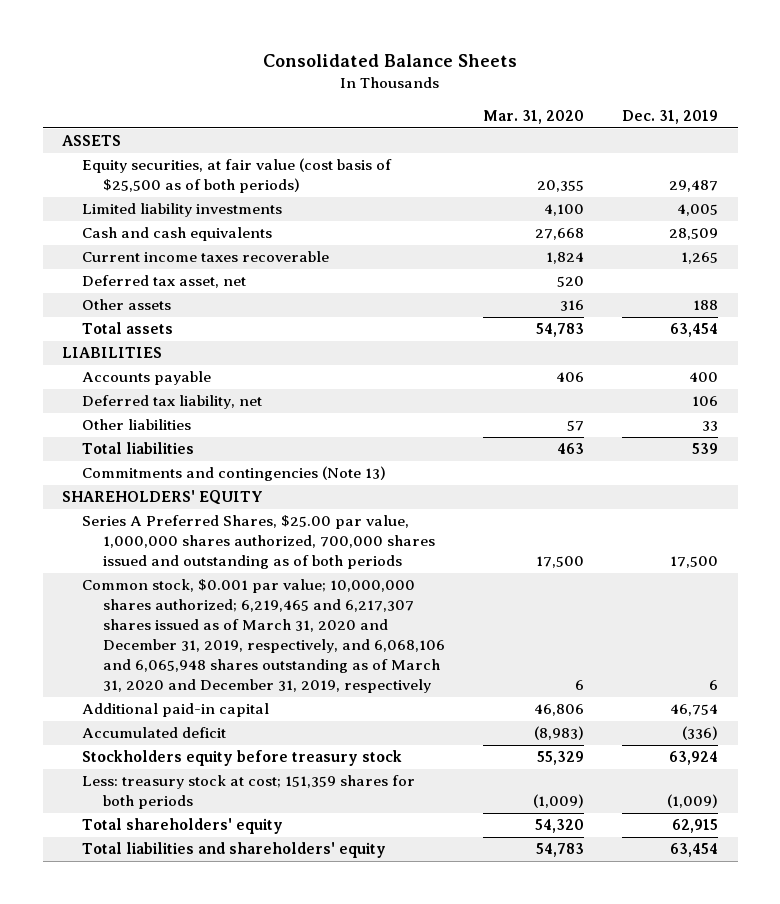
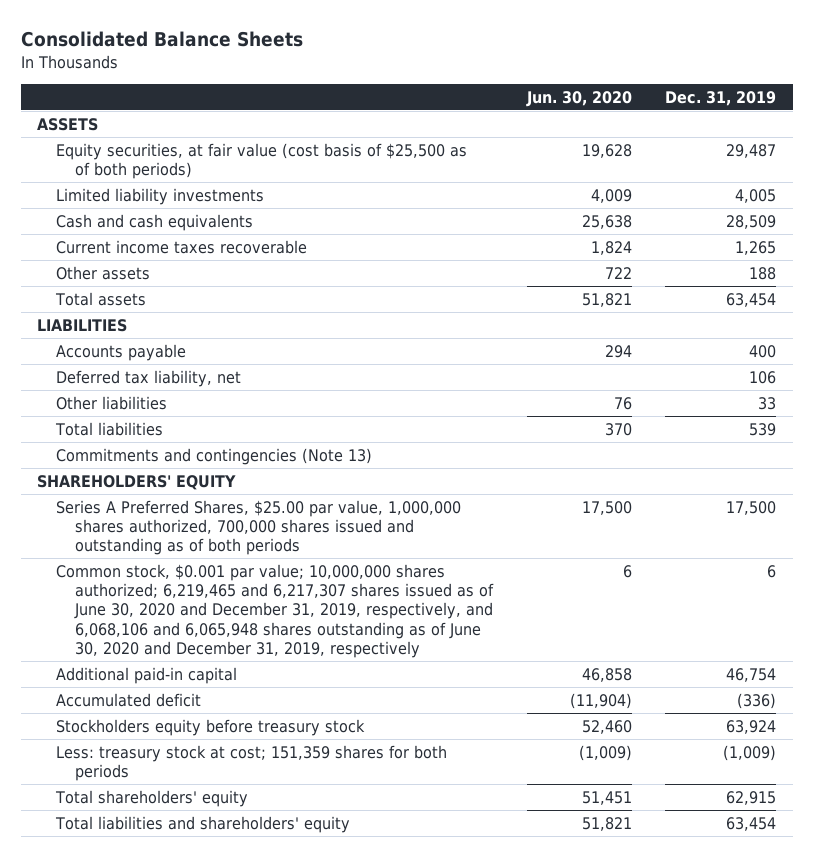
- | Mar. 31, 2020 | Dec. 31, 2019
+ | Jun. 30, 2020 | Dec. 31, 2019
- Deferred tax asset, net | 520 |
- Common stock, $0.001 par value; 10,000,000 shares authorized; 6,219,465 and 6,217,307 shares issued as of March 31, 2020 and December 31, 2019, respectively, and 6,068,106 and 6,065,948 shares outstanding as of March 31, 2020 and December 31, 2019, respectively | 6 | 6
+ Common stock, $0.001 par value; 10,000,000 shares authorized; 6,219,465 and 6,217,307 shares issued as of June 30, 2020 and December 31, 2019, respectively, and 6,068,106 and 6,065,948 shares outstanding as of June 30, 2020 and December 31, 2019, respectively | 6 | 6

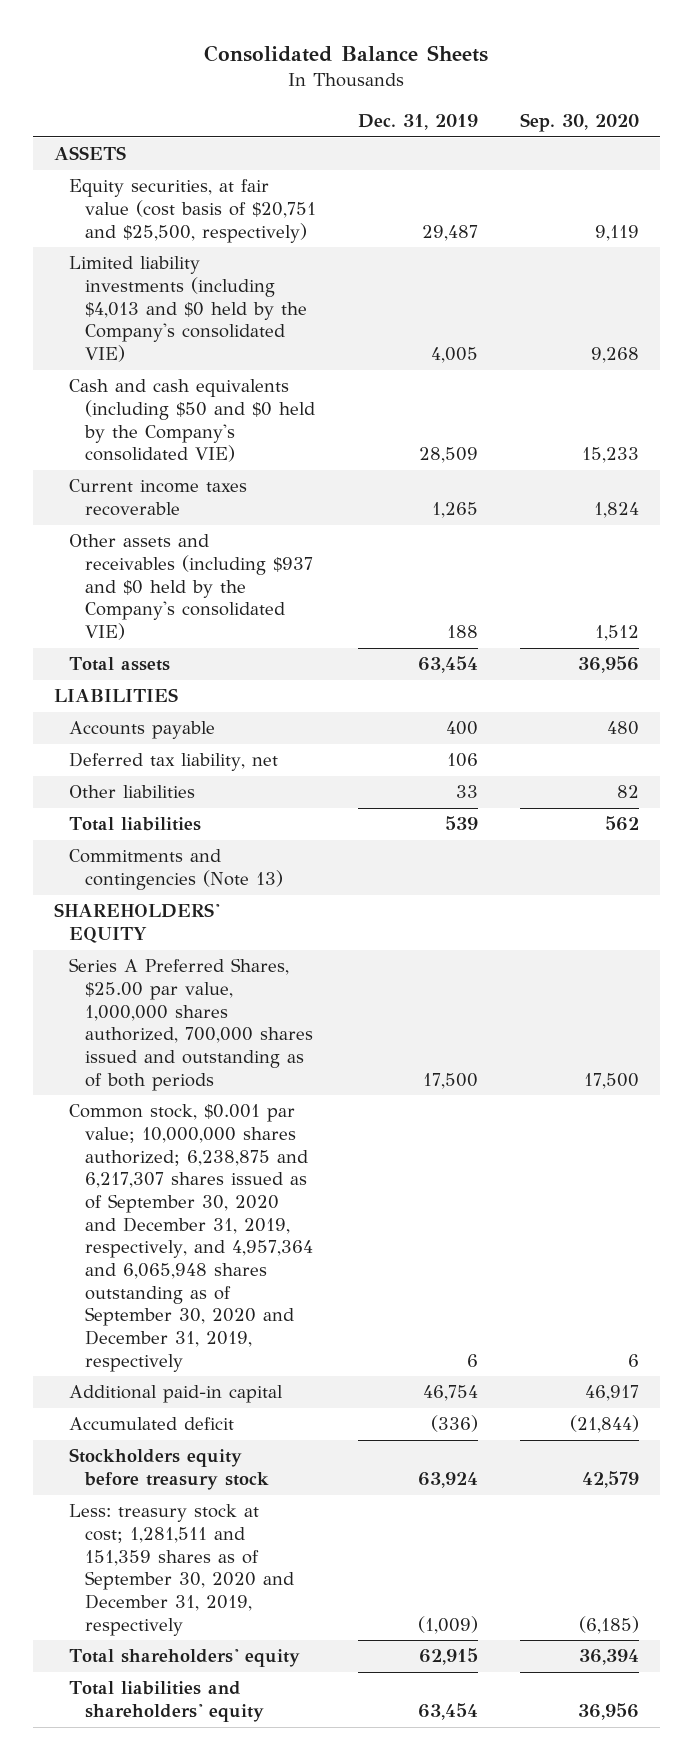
- | Jun. 30, 2020 | Dec. 31, 2019
+ | Dec. 31, 2019 | Sep. 30, 2020
- Equity securities, at fair value (cost basis of $25,500 as of both periods) | 19,628 | 29,487
- Limited liability investments | 4,009 | 4,005
- Cash and cash equivalents | 25,638 | 28,509
+ Equity securities, at fair value (cost basis of $20,751 and $25,500, respectively) | 29,487 | 9,119
+ Limited liability investments (including $4,013 and $0 held by the Company's consolidated VIE) | 4,005 | 9,268
+ Cash and cash equivalents (including $50 and $0 held by the Company's consolidated VIE) | 28,509 | 15,233
- Other assets | 722 | 188
+ Other assets and receivables (including $937 and $0 held by the Company's consolidated VIE) | 188 | 1,512
- Common stock, $0.001 par value; 10,000,000 shares authorized; 6,219,465 and 6,217,307 shares issued as of June 30, 2020 and December 31, 2019, respectively, and 6,068,106 and 6,065,948 shares outstanding as of June 30, 2020 and December 31, 2019, respectively | 6 | 6
+ Common stock, $0.001 par value; 10,000,000 shares authorized; 6,238,875 and 6,217,307 shares issued as of September 30, 2020 and December 31, 2019, respectively, and 4,957,364 and 6,065,948 shares outstanding as of September 30, 2020 and December 31, 2019, respectively | 6 | 6
- Less: treasury stock at cost; 151,359 shares for both periods | (1,009) | (1,009)
+ Less: treasury stock at cost; 1,281,511 and 151,359 shares as of September 30, 2020 and December 31, 2019, respectively | (1,009) | (6,185)

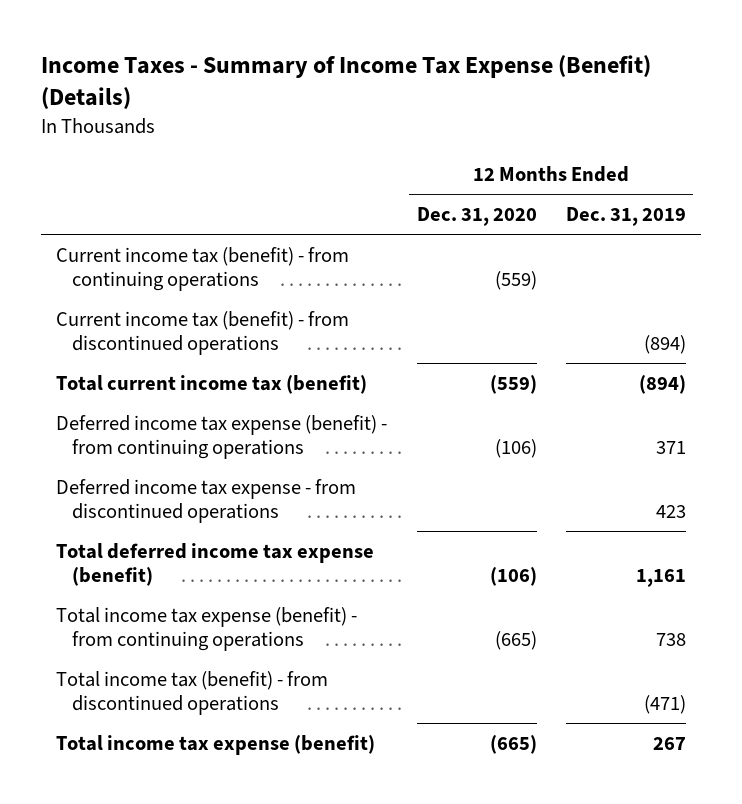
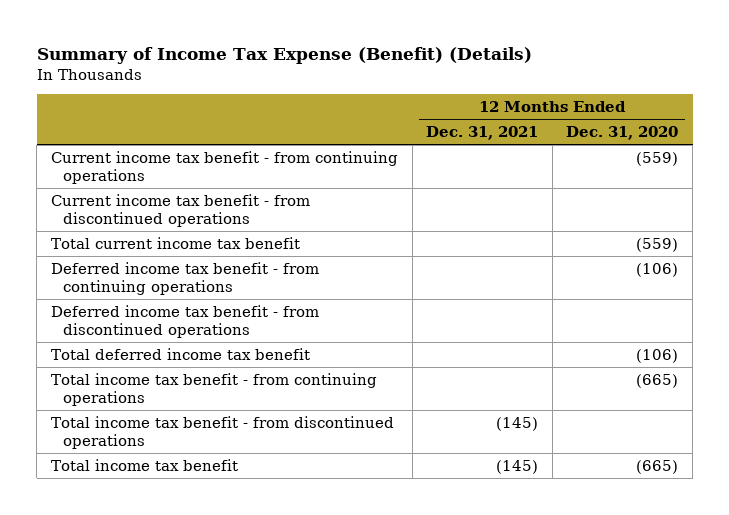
- Income Taxes - Summary of Income Tax Expense (Benefit) (Details)
+ Summary of Income Tax Expense (Benefit) (Details)
- | 12 Months Ended Dec. 31, 2020 | 12 Months Ended Dec. 31, 2019
+ | 12 Months Ended Dec. 31, 2021 | 12 Months Ended Dec. 31, 2020
- Current income tax (benefit) - from continuing operations | (559) |
- Current income tax (benefit) - from discontinued operations | | (894)
- Total current income tax (benefit) | (559) | (894)
- Deferred income tax expense (benefit) - from continuing operations | (106) | 371
- Deferred income tax expense - from discontinued operations | | 423
- Total deferred income tax expense (benefit) | (106) | 1,161
- Total income tax expense (benefit) - from continuing operations | (665) | 738
- Total income tax (benefit) - from discontinued operations | | (471)
- Total income tax expense (benefit) | (665) | 267
+ Current income tax benefit - from continuing operations | | (559)
+ Current income tax benefit - from discontinued operations
+ Total current income tax benefit | | (559)
+ Deferred income tax benefit - from continuing operations | | (106)
+ Deferred income tax benefit - from discontinued operations
+ Total deferred income tax benefit | | (106)
+ Total income tax benefit - from continuing operations | | (665)
+ Total income tax benefit - from discontinued operations | (145) |
+ Total income tax benefit | (145) | (665)

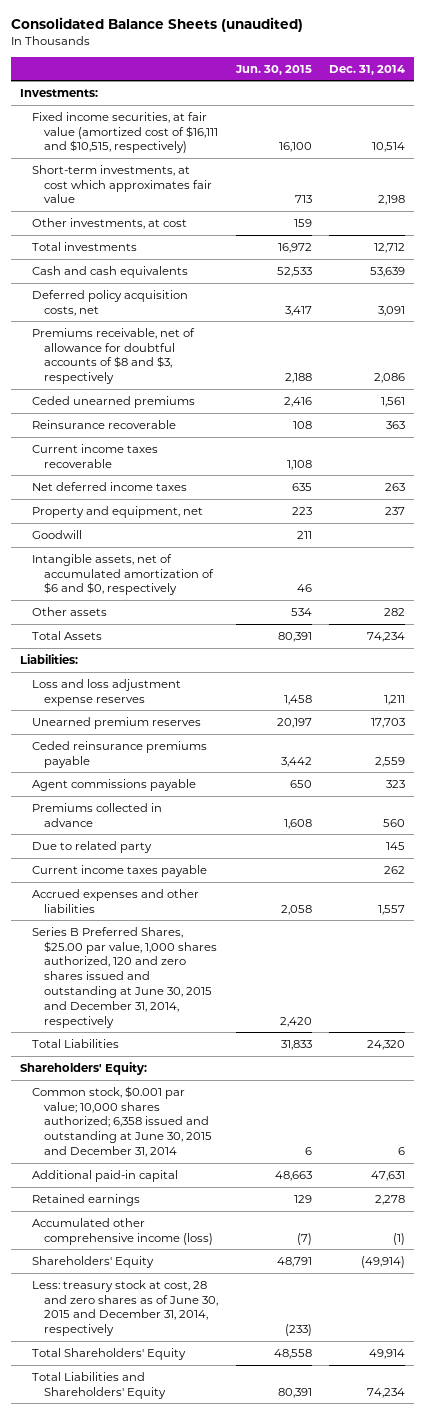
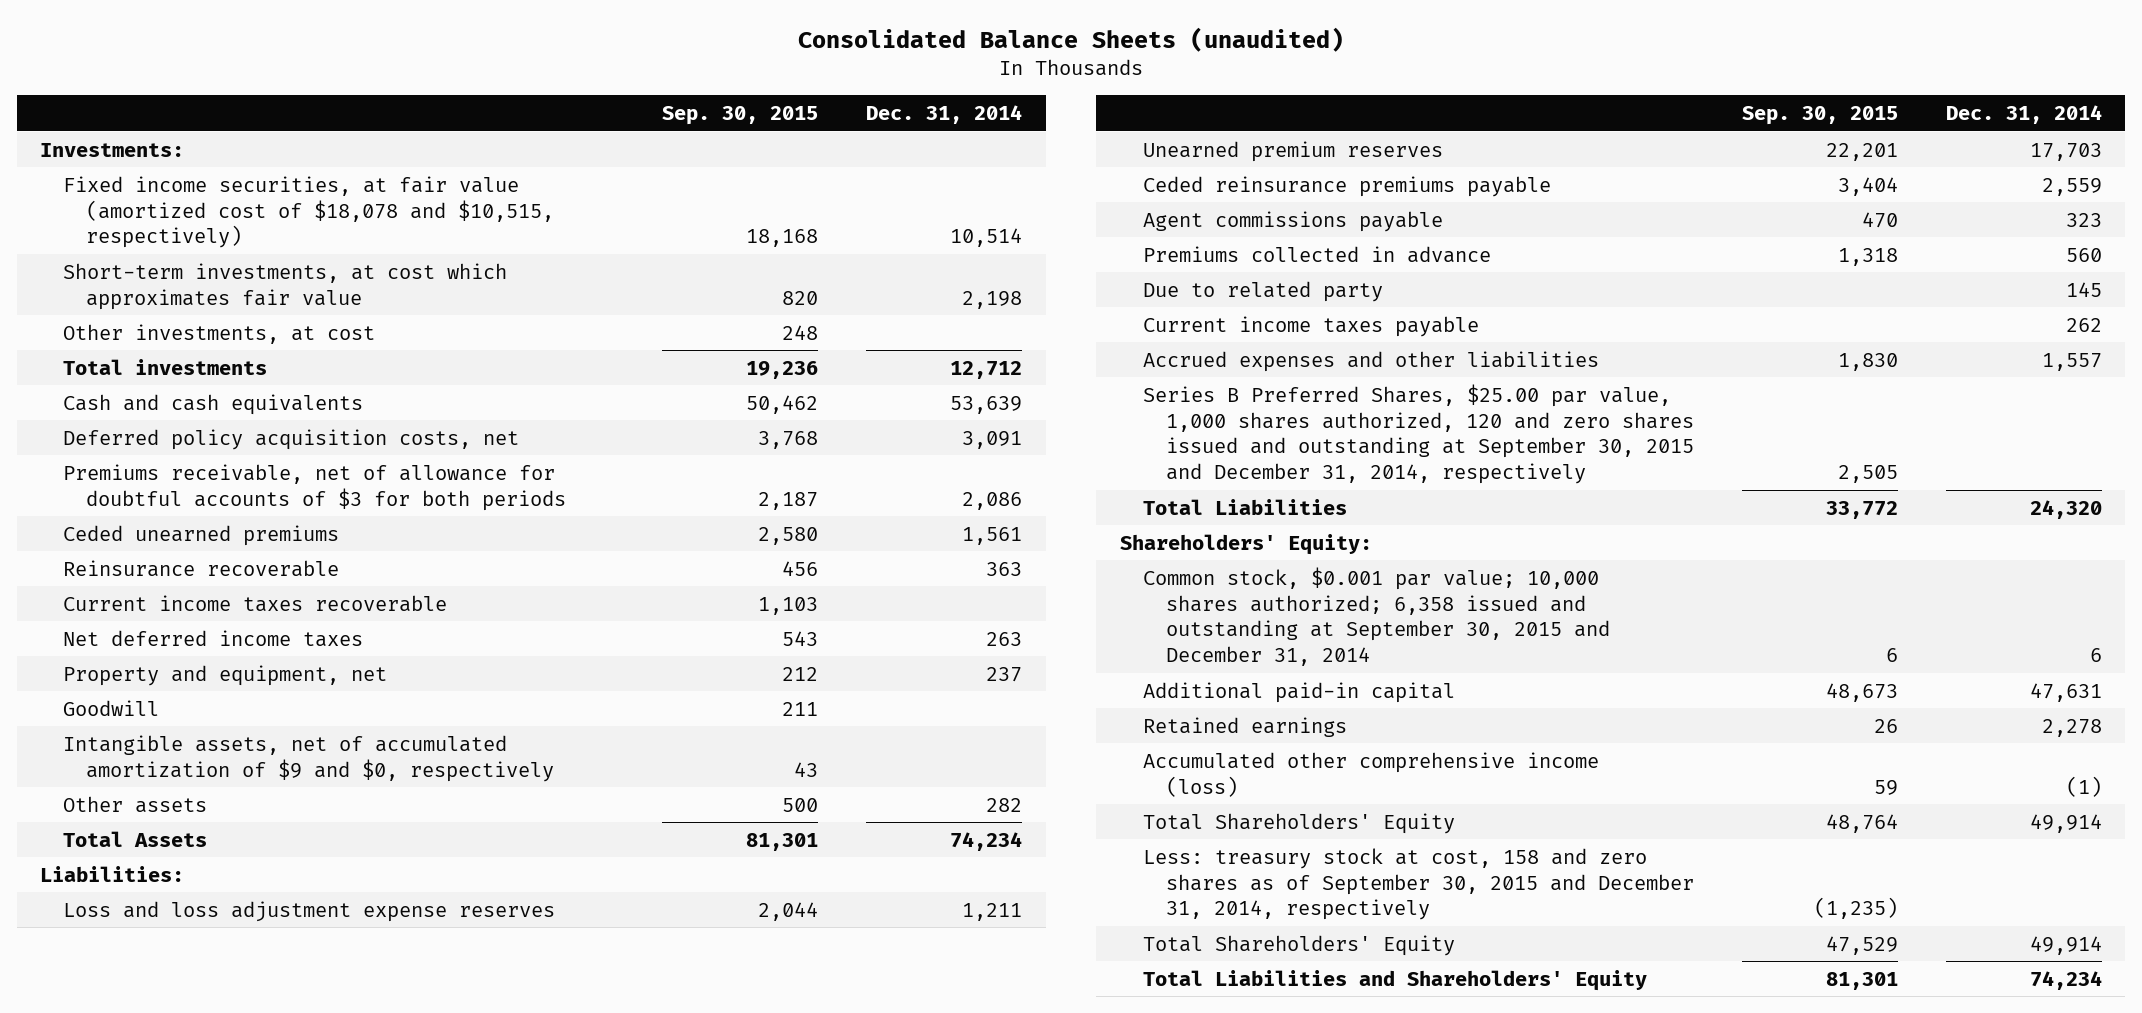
- | Jun. 30, 2015 | Dec. 31, 2014
+ | Sep. 30, 2015 | Dec. 31, 2014
- Fixed income securities, at fair value (amortized cost of $16,111 and $10,515, respectively) | 16,100 | 10,514
+ Fixed income securities, at fair value (amortized cost of $18,078 and $10,515, respectively) | 18,168 | 10,514
- Premiums receivable, net of allowance for doubtful accounts of $8 and $3, respectively | 2,188 | 2,086
+ Premiums receivable, net of allowance for doubtful accounts of $3 for both periods | 2,187 | 2,086
- Intangible assets, net of accumulated amortization of $6 and $0, respectively | 46 |
+ Intangible assets, net of accumulated amortization of $9 and $0, respectively | 43 |
- Series B Preferred Shares, $25.00 par value, 1,000 shares authorized, 120 and zero shares issued and outstanding at June 30, 2015 and December 31, 2014, respectively | 2,420 |
+ Series B Preferred Shares, $25.00 par value, 1,000 shares authorized, 120 and zero shares issued and outstanding at September 30, 2015 and December 31, 2014, respectively | 2,505 |
- Common stock, $0.001 par value; 10,000 shares authorized; 6,358 issued and outstanding at June 30, 2015 and December 31, 2014 | 6 | 6
+ Common stock, $0.001 par value; 10,000 shares authorized; 6,358 issued and outstanding at September 30, 2015 and December 31, 2014 | 6 | 6
- Shareholders' Equity | 48,791 | (49,914)
- Less: treasury stock at cost, 28 and zero shares as of June 30, 2015 and December 31, 2014, respectively | (233) |
+ Less: treasury stock at cost, 158 and zero shares as of September 30, 2015 and December 31, 2014, respectively | (1,235) |
+ Total Shareholders' Equity | 47,529 | 49,914

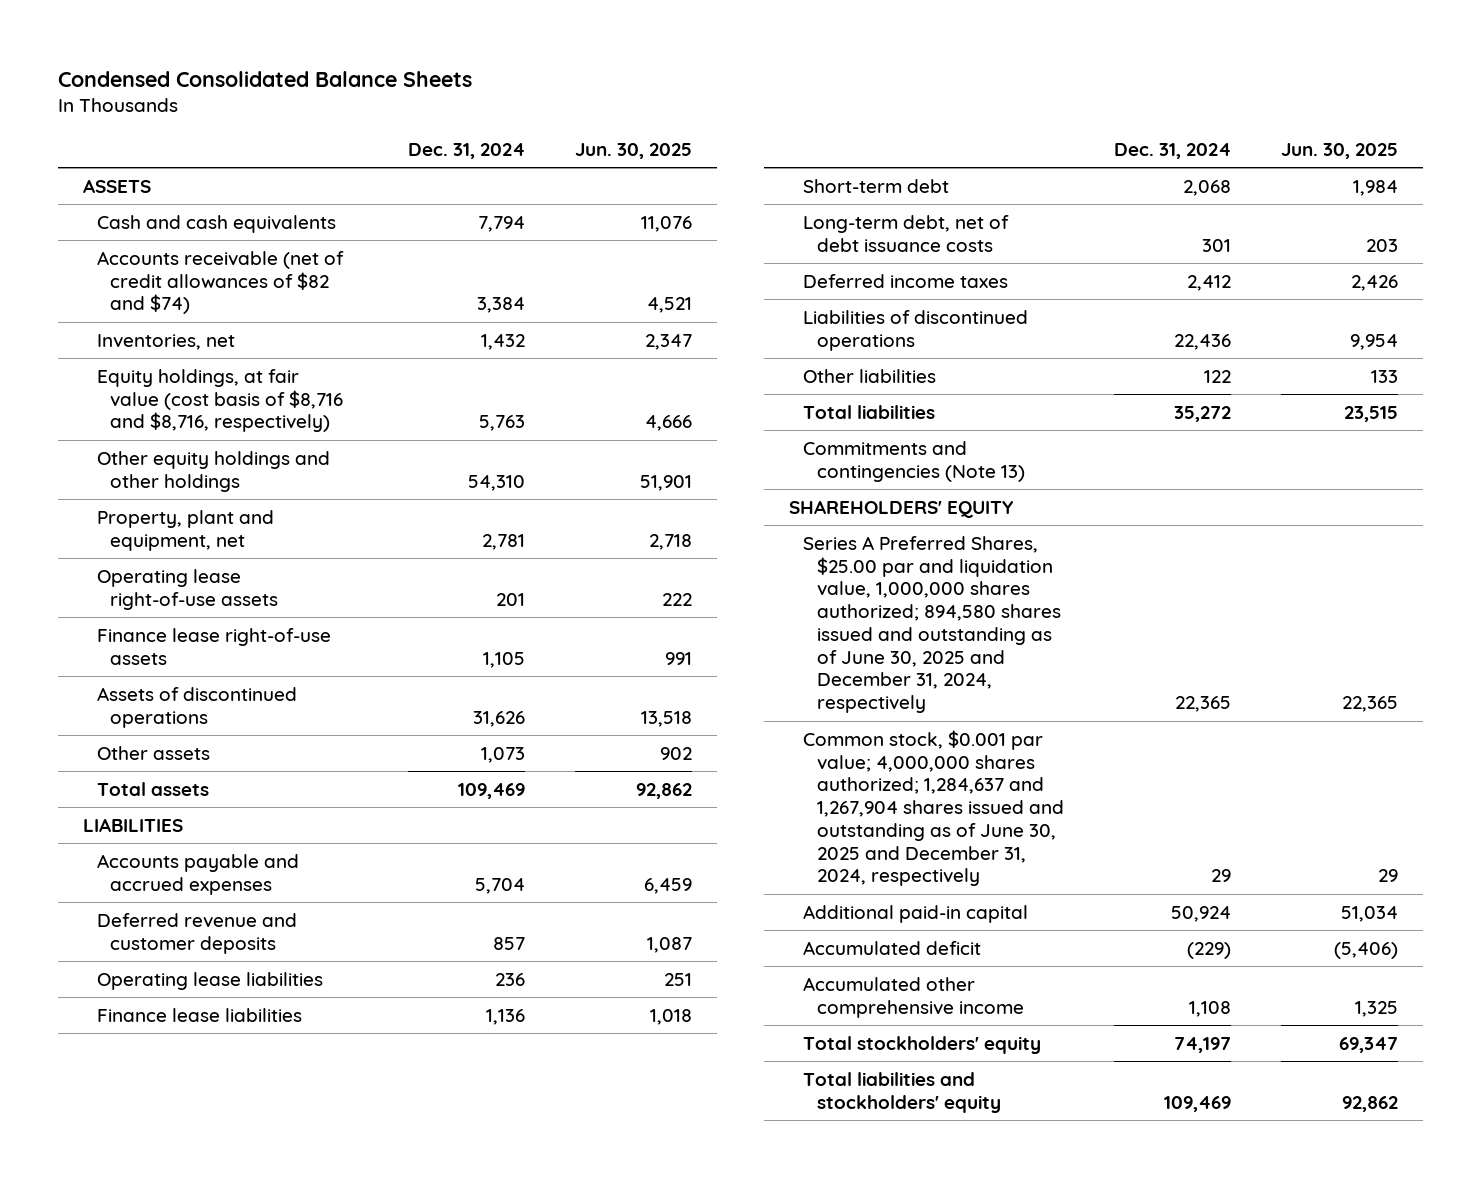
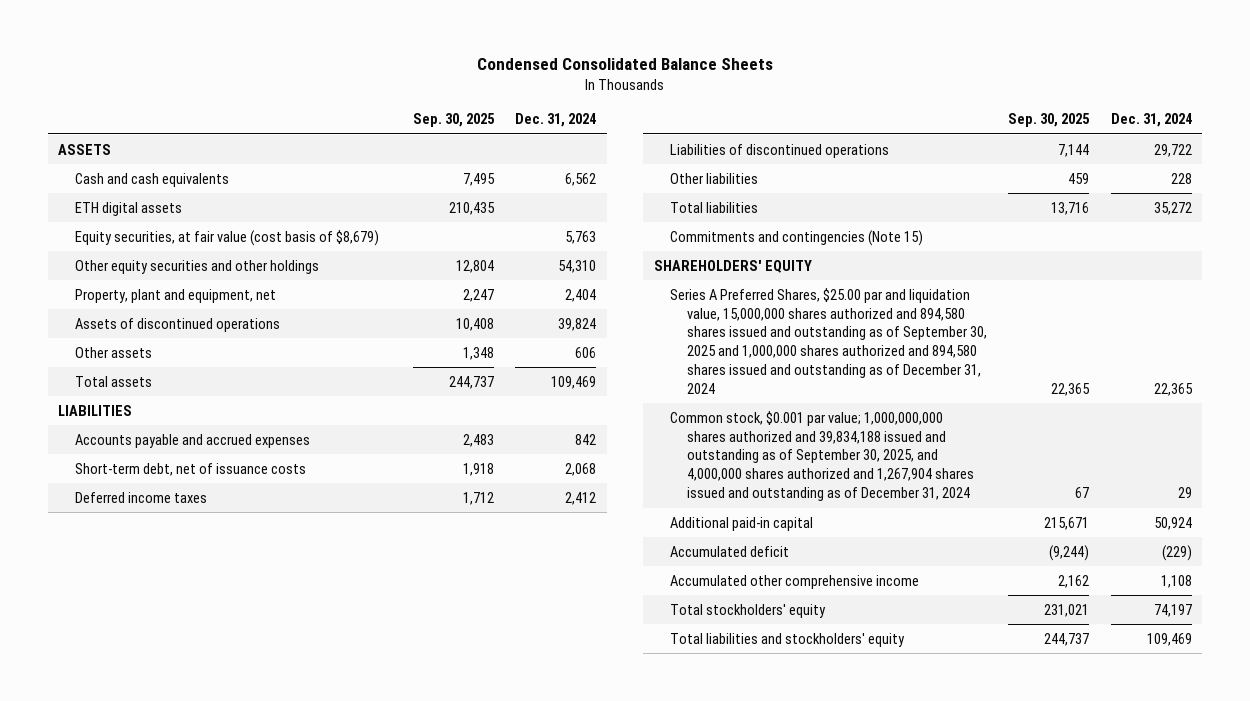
- | Dec. 31, 2024 | Jun. 30, 2025
+ | Sep. 30, 2025 | Dec. 31, 2024
- Cash and cash equivalents | 7,794 | 11,076
- Accounts receivable (net of credit allowances of $82 and $74) | 3,384 | 4,521
- Inventories, net | 1,432 | 2,347
- Equity holdings, at fair value (cost basis of $8,716 and $8,716, respectively) | 5,763 | 4,666
- Other equity holdings and other holdings | 54,310 | 51,901
- Property, plant and equipment, net | 2,781 | 2,718
- Operating lease right-of-use assets | 201 | 222
- Finance lease right-of-use assets | 1,105 | 991
- Assets of discontinued operations | 31,626 | 13,518
- Other assets | 1,073 | 902
+ Cash and cash equivalents | 7,495 | 6,562
+ ETH digital assets | 210,435 |
+ Equity securities, at fair value (cost basis of $8,679) | | 5,763
+ Other equity securities and other holdings | 12,804 | 54,310
+ Property, plant and equipment, net | 2,247 | 2,404
+ Assets of discontinued operations | 10,408 | 39,824
+ Other assets | 1,348 | 606
- Accounts payable and accrued expenses | 5,704 | 6,459
- Deferred revenue and customer deposits | 857 | 1,087
- Operating lease liabilities | 236 | 251
- Finance lease liabilities | 1,136 | 1,018
- Short-term debt | 2,068 | 1,984
- Long-term debt, net of debt issuance costs | 301 | 203
+ Accounts payable and accrued expenses | 2,483 | 842
+ Short-term debt, net of issuance costs | 1,918 | 2,068
- Liabilities of discontinued operations | 22,436 | 9,954
- Other liabilities | 122 | 133
+ Liabilities of discontinued operations | 7,144 | 29,722
+ Other liabilities | 459 | 228
- Commitments and contingencies (Note 13)
+ Commitments and contingencies (Note 15)
- Series A Preferred Shares, $25.00 par and liquidation value, 1,000,000 shares authorized; 894,580 shares issued and outstanding as of June 30, 2025 and December 31, 2024, respectively | 22,365 | 22,365
- Common stock, $0.001 par value; 4,000,000 shares authorized; 1,284,637 and 1,267,904 shares issued and outstanding as of June 30, 2025 and December 31, 2024, respectively | 29 | 29
+ Series A Preferred Shares, $25.00 par and liquidation value, 15,000,000 shares authorized and 894,580 shares issued and outstanding as of September 30, 2025 and 1,000,000 shares authorized and 894,580 shares issued and outstanding as of December 31, 2024 | 22,365 | 22,365
+ Common stock, $0.001 par value; 1,000,000,000 shares authorized and 39,834,188 issued and outstanding as of September 30, 2025, and 4,000,000 shares authorized and 1,267,904 shares issued and outstanding as of December 31, 2024 | 67 | 29

